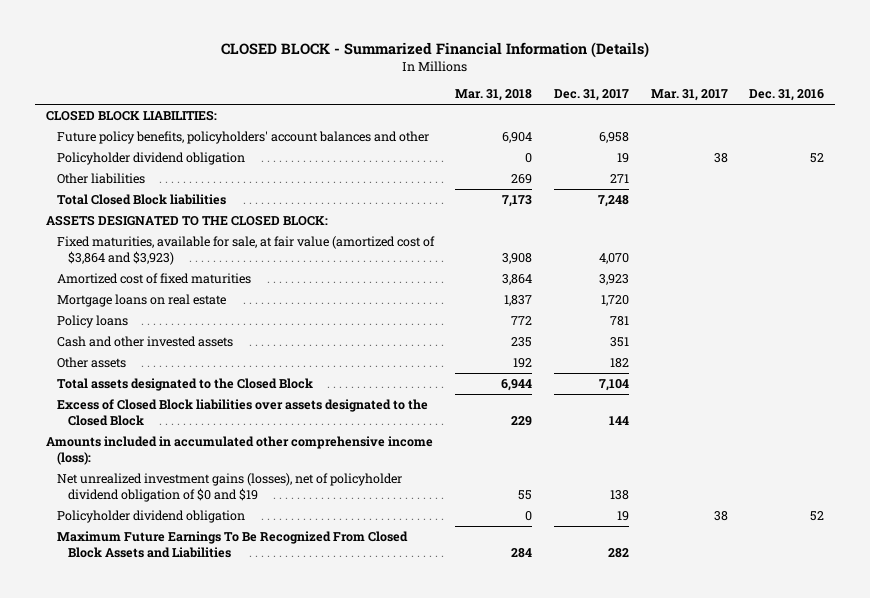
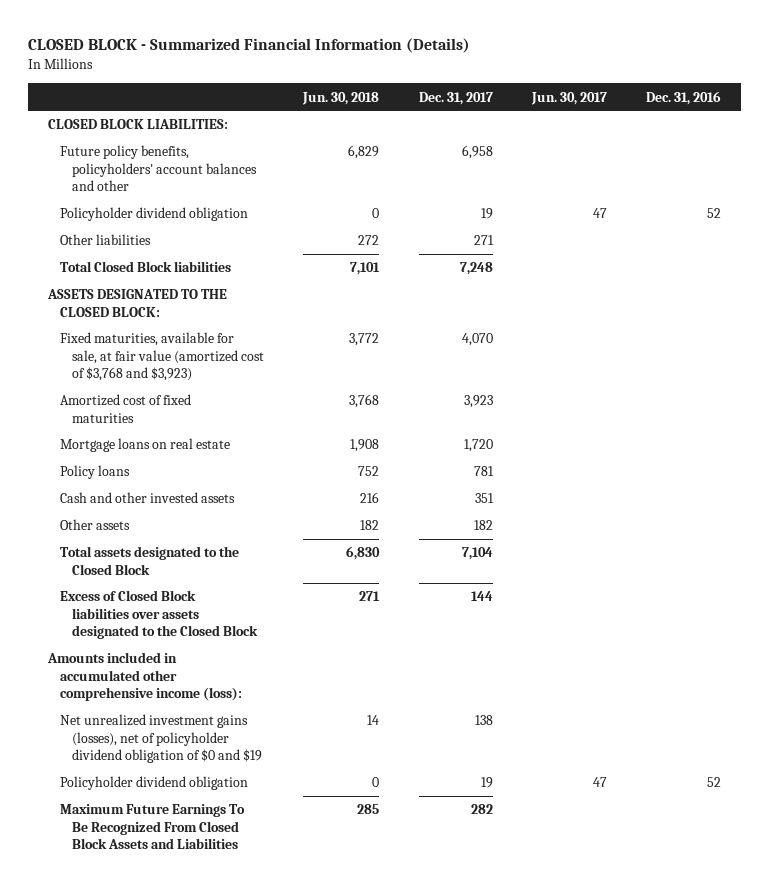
- | Mar. 31, 2018 | Dec. 31, 2017 | Mar. 31, 2017 | Dec. 31, 2016
+ | Jun. 30, 2018 | Dec. 31, 2017 | Jun. 30, 2017 | Dec. 31, 2016
- Fixed maturities, available for sale, at fair value (amortized cost of $3,864 and $3,923) | 3,908 | 4,070 | |
+ Fixed maturities, available for sale, at fair value (amortized cost of $3,768 and $3,923) | 3,772 | 4,070 | |

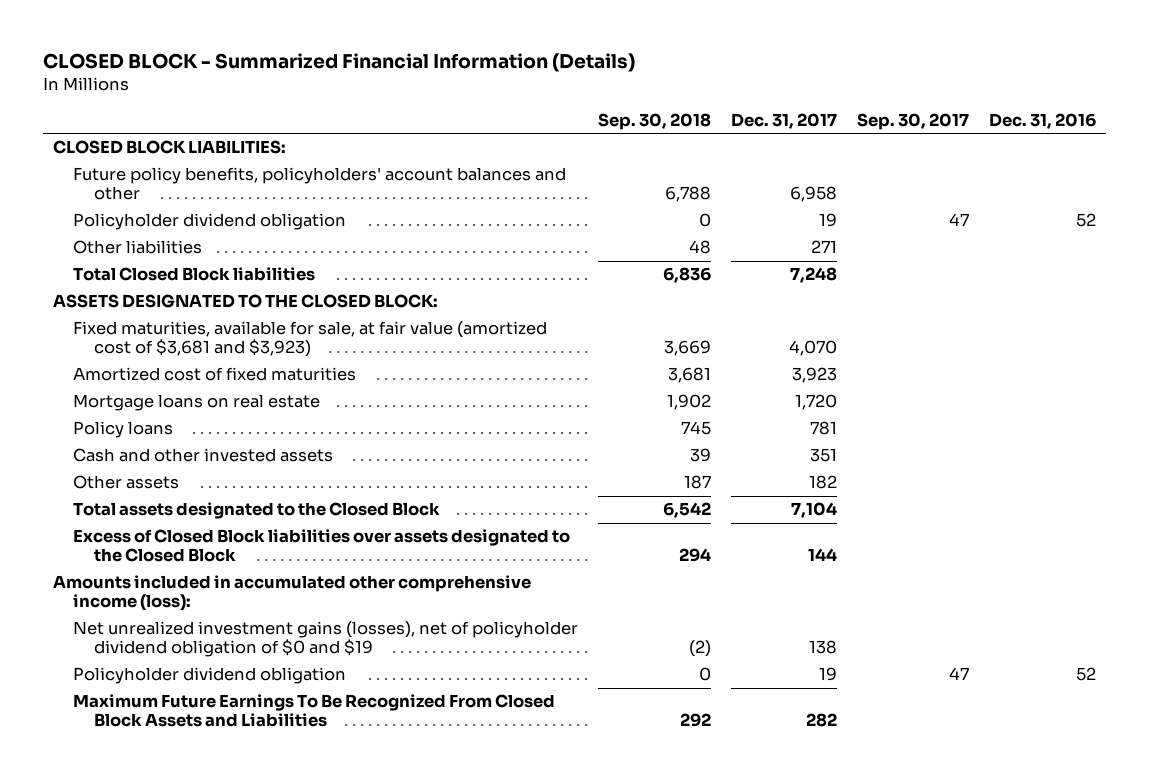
- | Jun. 30, 2018 | Dec. 31, 2017 | Jun. 30, 2017 | Dec. 31, 2016
+ | Sep. 30, 2018 | Dec. 31, 2017 | Sep. 30, 2017 | Dec. 31, 2016
- Fixed maturities, available for sale, at fair value (amortized cost of $3,768 and $3,923) | 3,772 | 4,070 | |
+ Fixed maturities, available for sale, at fair value (amortized cost of $3,681 and $3,923) | 3,669 | 4,070 | |

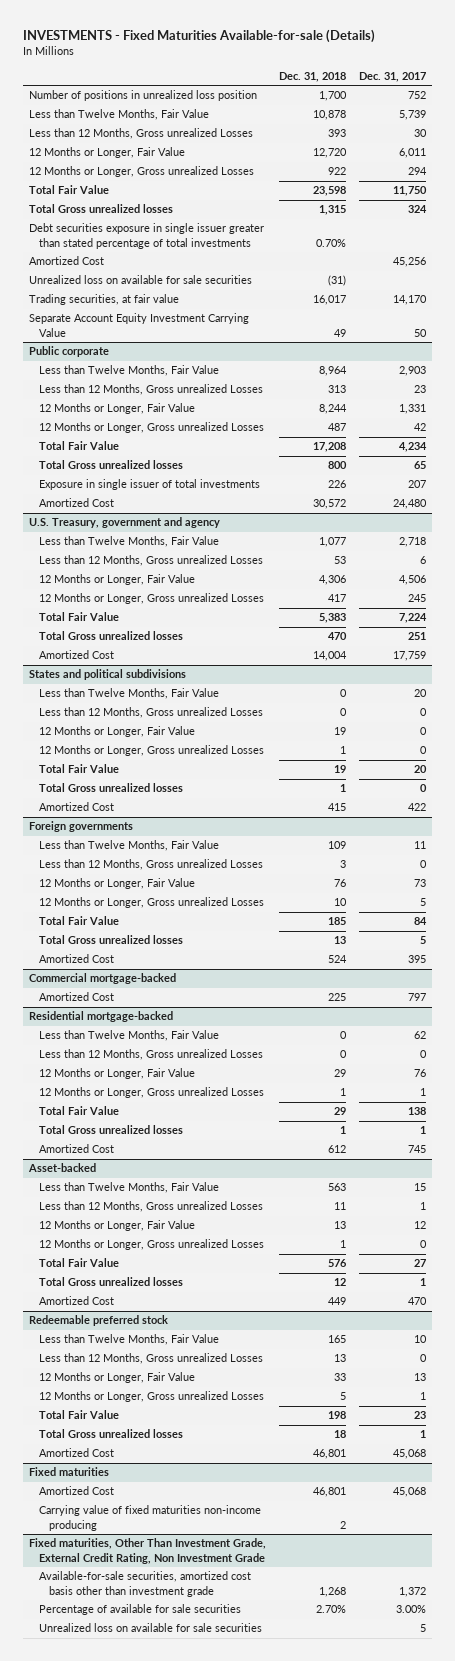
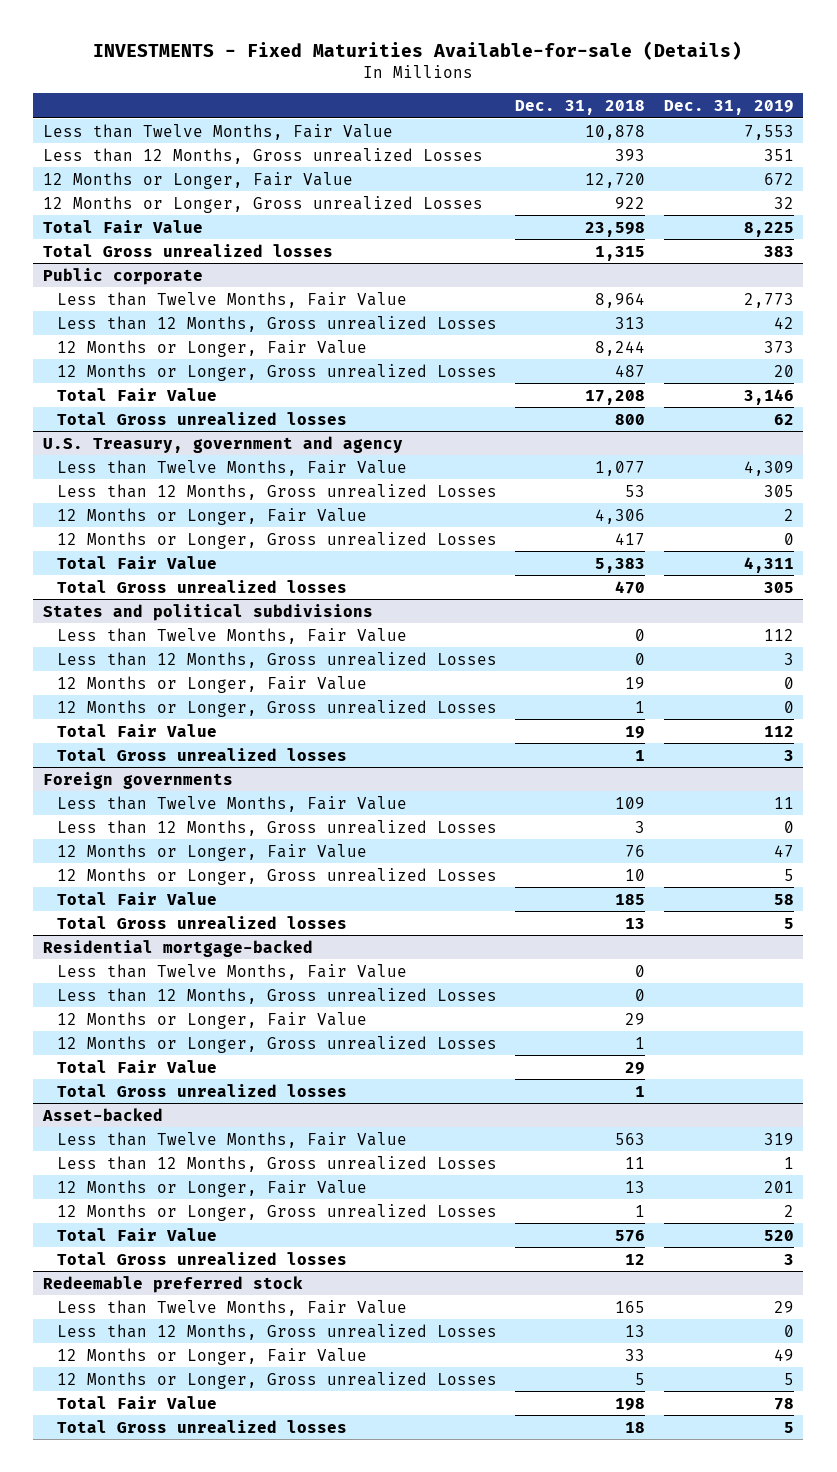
- | Dec. 31, 2018 | Dec. 31, 2017
+ | Dec. 31, 2018 | Dec. 31, 2019
- Number of positions in unrealized loss position | 1,700 | 752
- Debt securities exposure in single issuer greater than stated percentage of total investments | 0.70% |
- Amortized Cost | | 45,256
- Unrealized loss on available for sale securities | (31) |
- Trading securities, at fair value | 16,017 | 14,170
- Separate Account Equity Investment Carrying Value | 49 | 50
@ Public corporate
- Exposure in single issuer of total investments | 226 | 207
- Amortized Cost | 30,572 | 24,480
@ U.S. Treasury, government and agency
- Amortized Cost | 14,004 | 17,759
@ States and political subdivisions
- Amortized Cost | 415 | 422
@ Foreign governments
- Amortized Cost | 524 | 395
- Commercial mortgage-backed
- Amortized Cost | 225 | 797
@ Residential mortgage-backed
- Amortized Cost | 612 | 745
@ Asset-backed
- Amortized Cost | 449 | 470
@ Redeemable preferred stock
- Amortized Cost | 46,801 | 45,068
- Fixed maturities
- Amortized Cost | 46,801 | 45,068
- Carrying value of fixed maturities non-income producing | 2 |
- Fixed maturities, Other Than Investment Grade, External Credit Rating, Non Investment Grade
- Available-for-sale securities, amortized cost basis other than investment grade | 1,268 | 1,372
- Percentage of available for sale securities | 2.70% | 3.00%
- Unrealized loss on available for sale securities | | 5

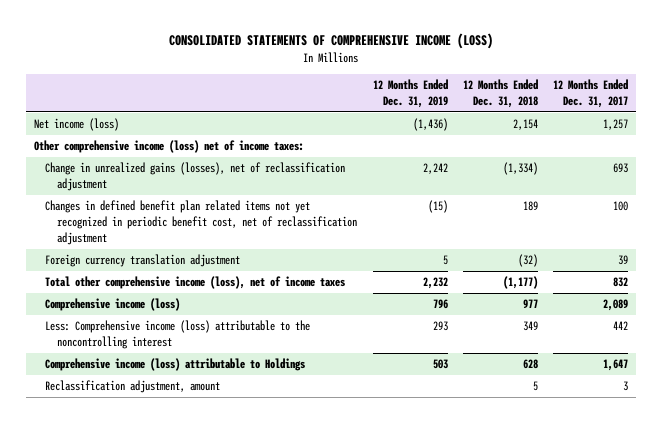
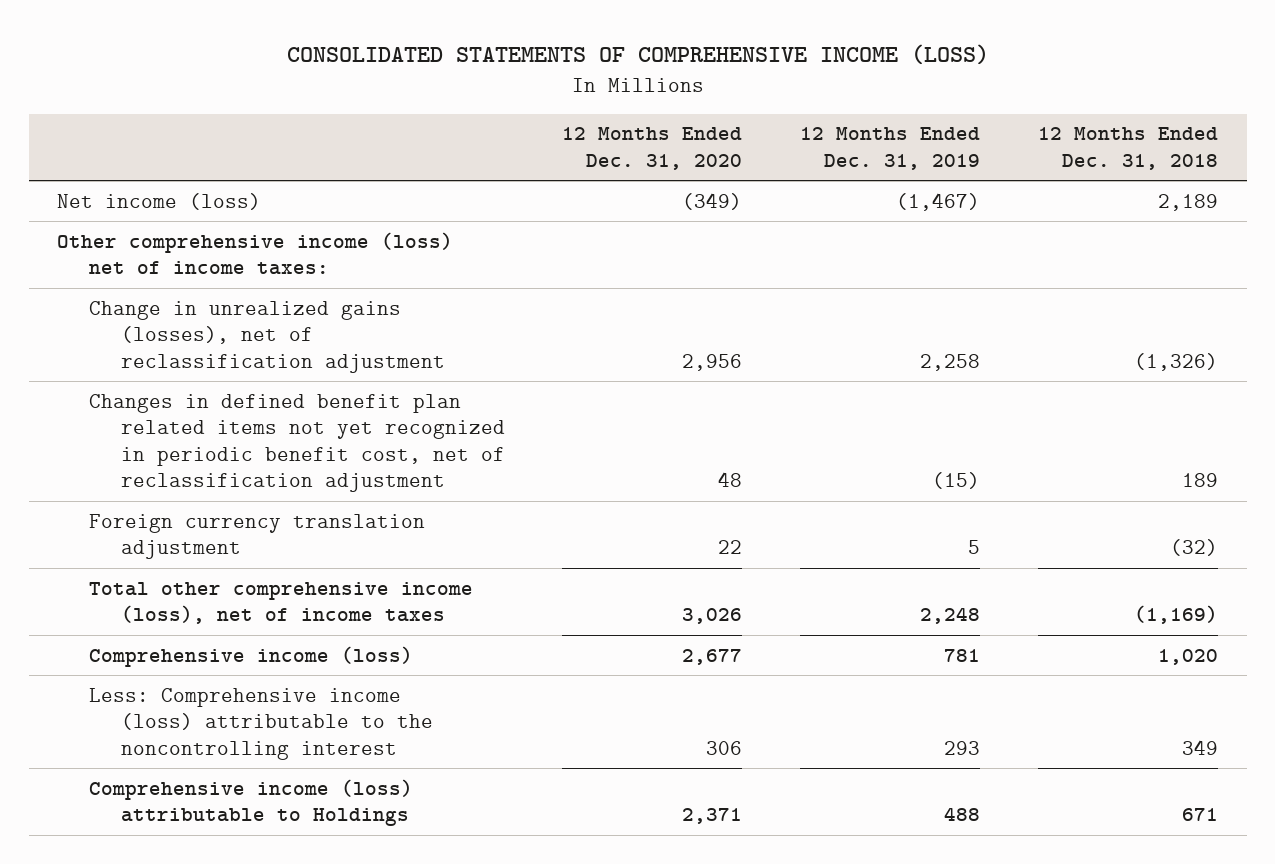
- | 12 Months Ended Dec. 31, 2019 | 12 Months Ended Dec. 31, 2018 | 12 Months Ended Dec. 31, 2017
+ | 12 Months Ended Dec. 31, 2020 | 12 Months Ended Dec. 31, 2019 | 12 Months Ended Dec. 31, 2018
- Net income (loss) | (1,436) | 2,154 | 1,257
+ Net income (loss) | (349) | (1,467) | 2,189
- Change in unrealized gains (losses), net of reclassification adjustment | 2,242 | (1,334) | 693
+ Change in unrealized gains (losses), net of reclassification adjustment | 2,956 | 2,258 | (1,326)
- Total other comprehensive income (loss), net of income taxes | 2,232 | (1,177) | 832
- Comprehensive income (loss) | 796 | 977 | 2,089
+ Total other comprehensive income (loss), net of income taxes | 3,026 | 2,248 | (1,169)
+ Comprehensive income (loss) | 2,677 | 781 | 1,020
- Comprehensive income (loss) attributable to Holdings | 503 | 628 | 1,647
- Reclassification adjustment, amount | | 5 | 3
+ Comprehensive income (loss) attributable to Holdings | 2,371 | 488 | 671

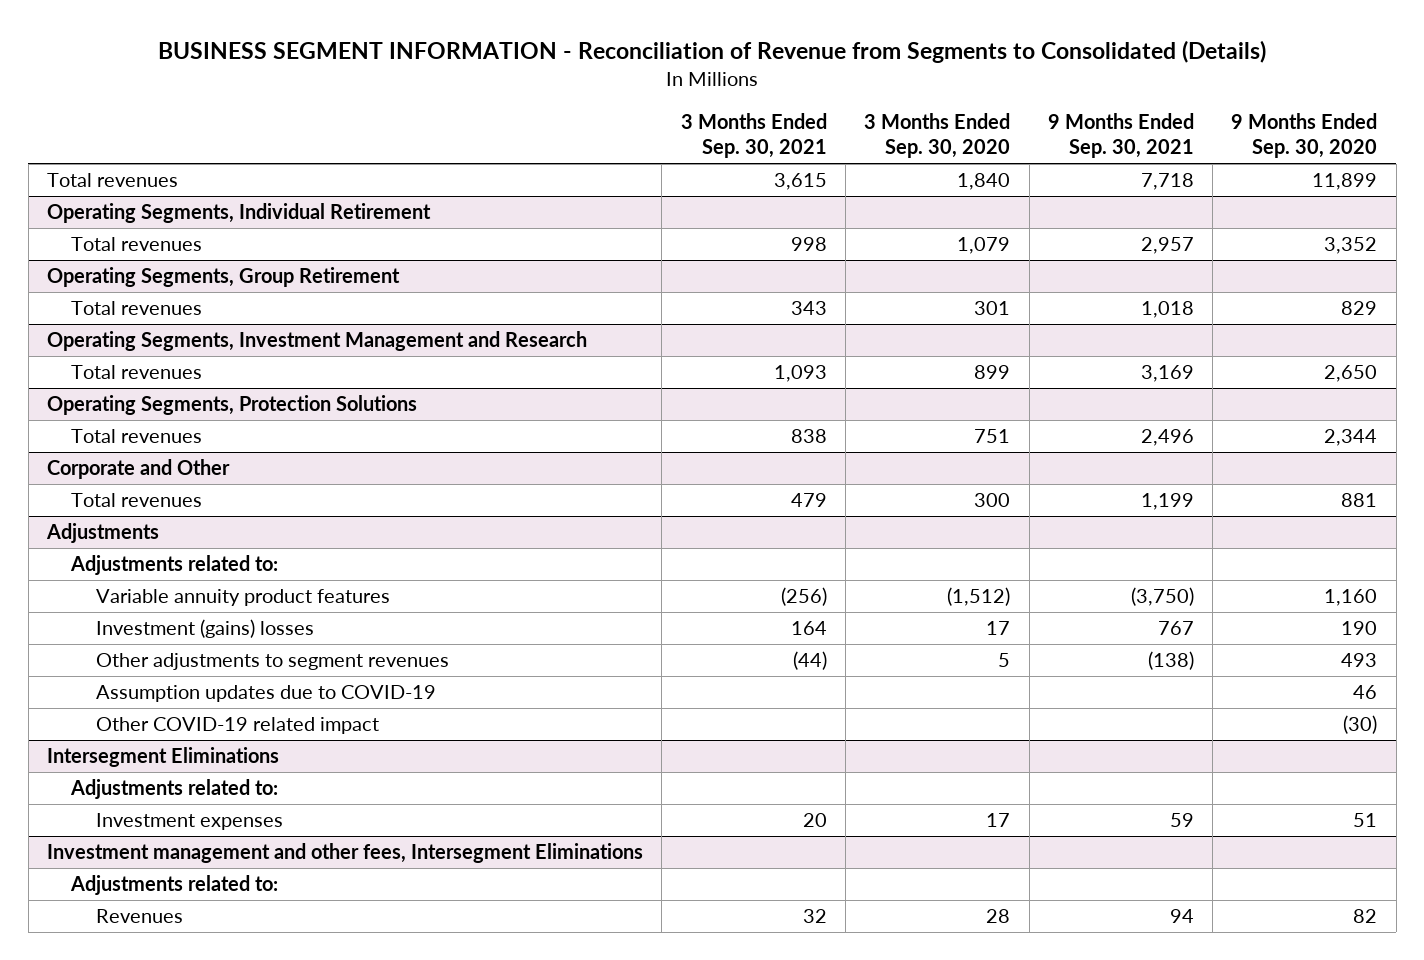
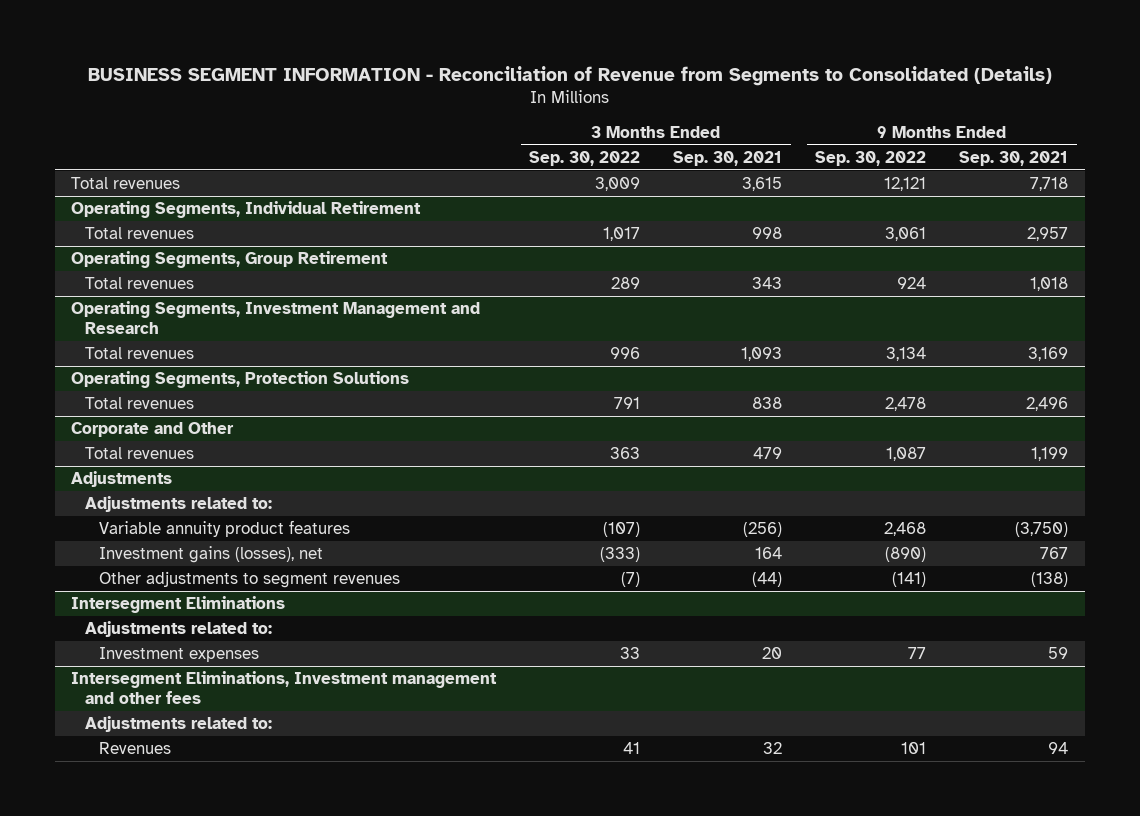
- | 3 Months Ended Sep. 30, 2021 | 3 Months Ended Sep. 30, 2020 | 9 Months Ended Sep. 30, 2021 | 9 Months Ended Sep. 30, 2020
+ | 3 Months Ended Sep. 30, 2022 | 3 Months Ended Sep. 30, 2021 | 9 Months Ended Sep. 30, 2022 | 9 Months Ended Sep. 30, 2021
@ Adjustments
- Investment (gains) losses | 164 | 17 | 767 | 190
+ Investment gains (losses), net | (333) | 164 | (890) | 767
- Assumption updates due to COVID-19 | | | | 46
- Other COVID-19 related impact | | | | (30)
- Investment management and other fees, Intersegment Eliminations
+ Intersegment Eliminations, Investment management and other fees

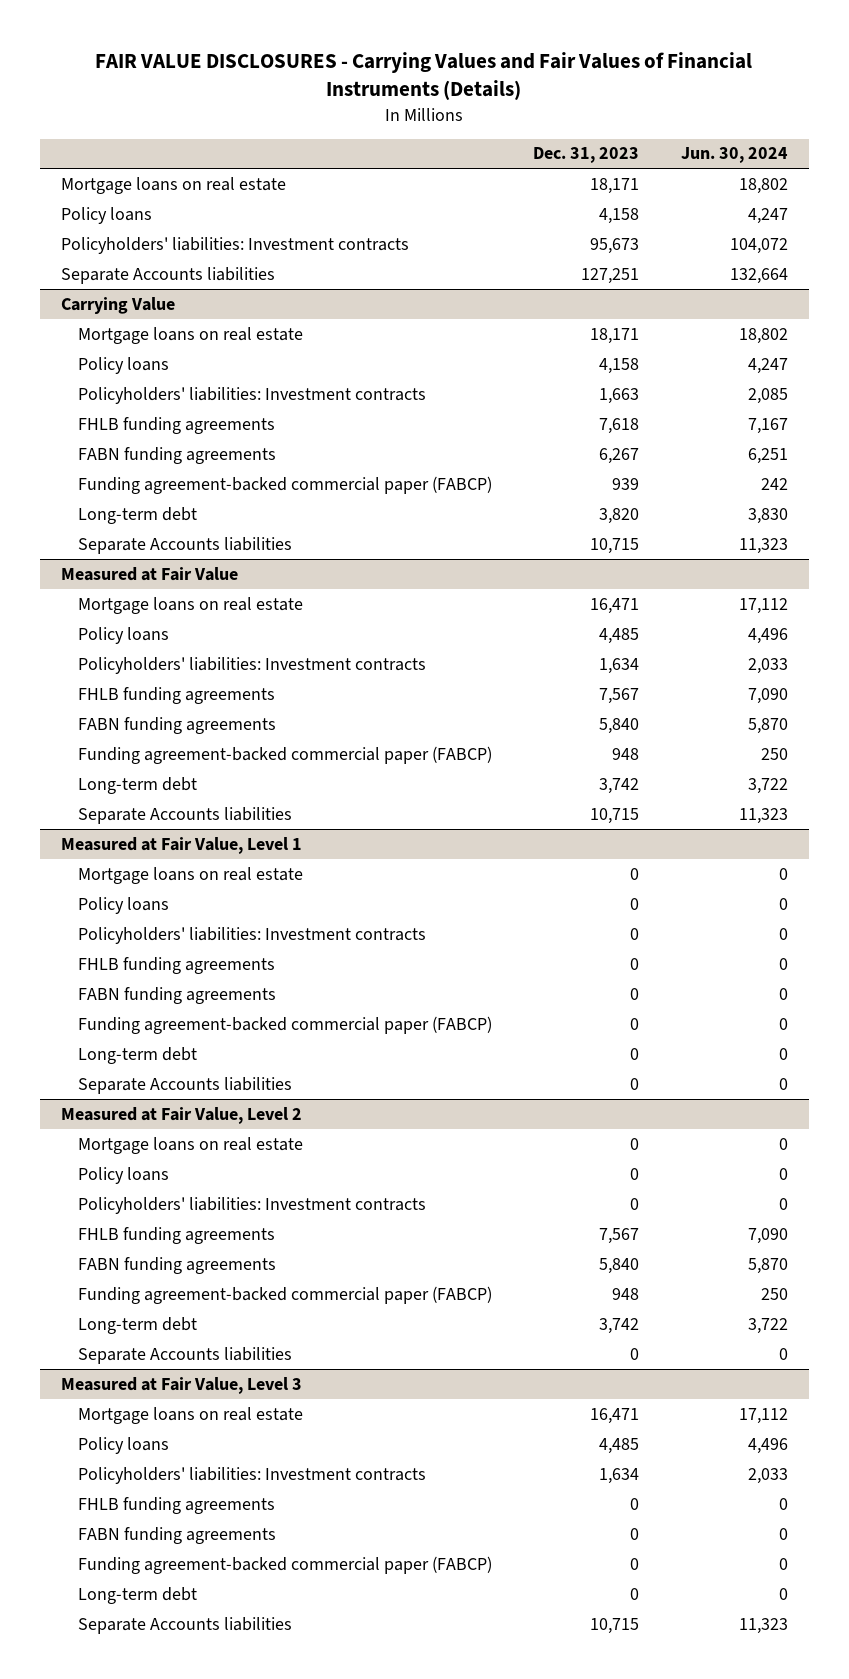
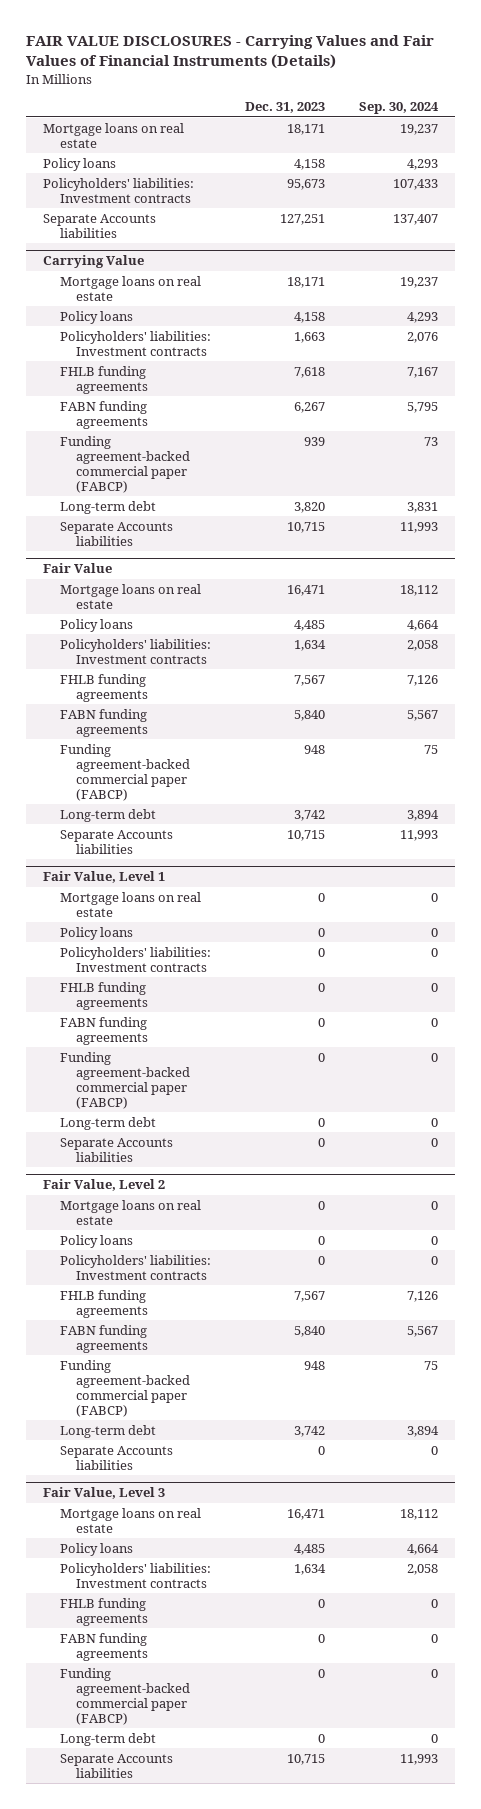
- | Dec. 31, 2023 | Jun. 30, 2024
+ | Dec. 31, 2023 | Sep. 30, 2024
- Measured at Fair Value
+ Fair Value
- Measured at Fair Value, Level 1
+ Fair Value, Level 1
- Measured at Fair Value, Level 2
+ Fair Value, Level 2
- Measured at Fair Value, Level 3
+ Fair Value, Level 3

